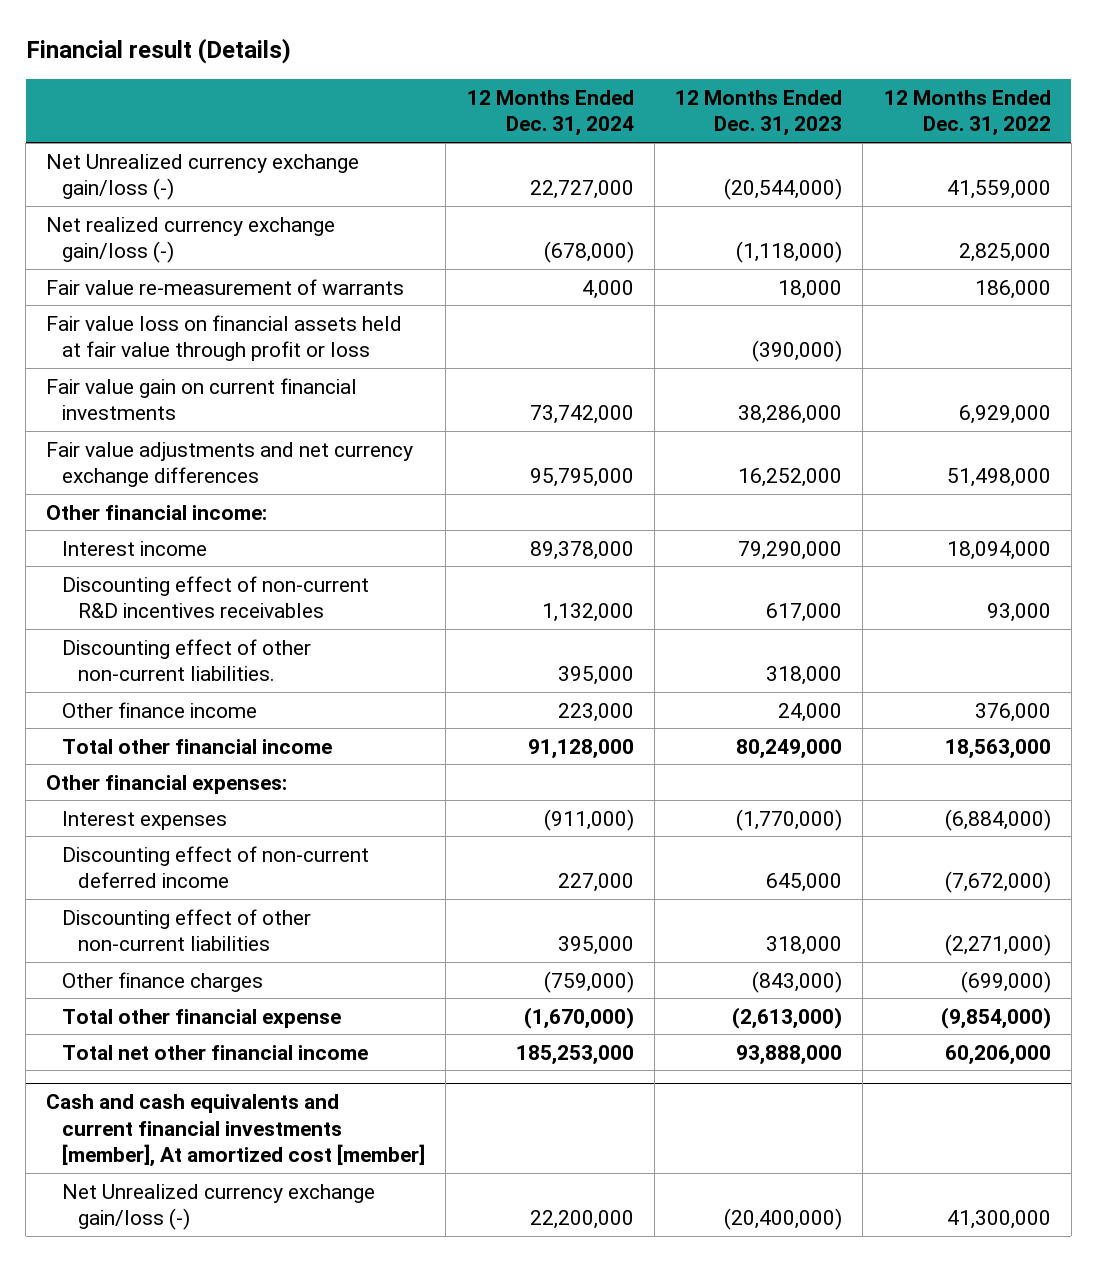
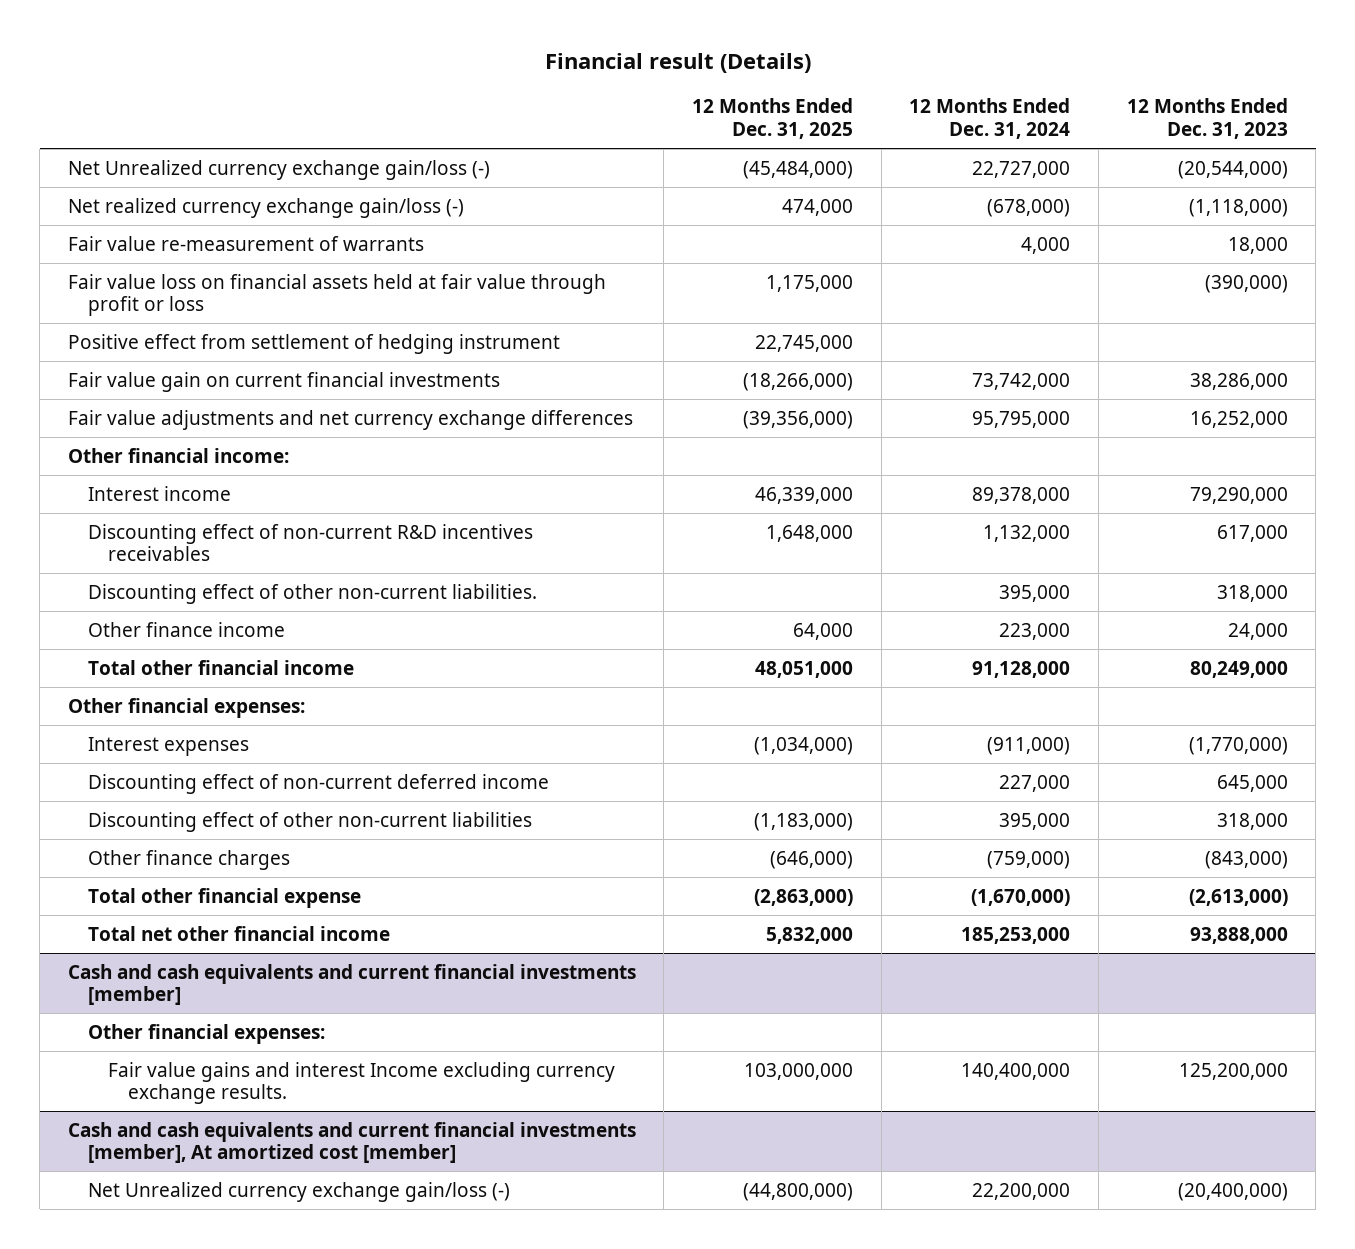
- | 12 Months Ended Dec. 31, 2024 | 12 Months Ended Dec. 31, 2023 | 12 Months Ended Dec. 31, 2022
+ | 12 Months Ended Dec. 31, 2025 | 12 Months Ended Dec. 31, 2024 | 12 Months Ended Dec. 31, 2023
+ Positive effect from settlement of hedging instrument | 22,745,000 | |
+ Cash and cash equivalents and current financial investments [member]
+ Other financial expenses:
+ Fair value gains and interest Income excluding currency exchange results. | 103,000,000 | 140,400,000 | 125,200,000

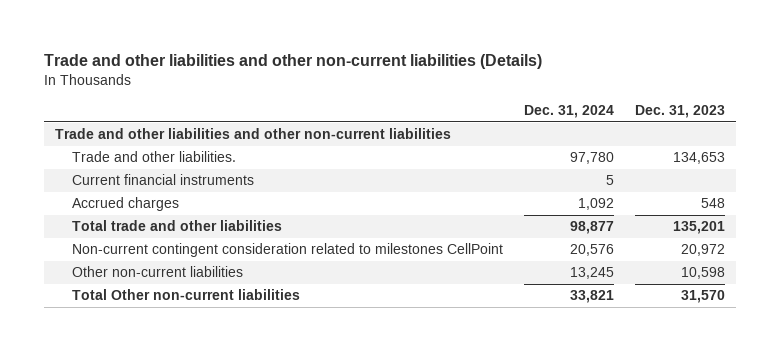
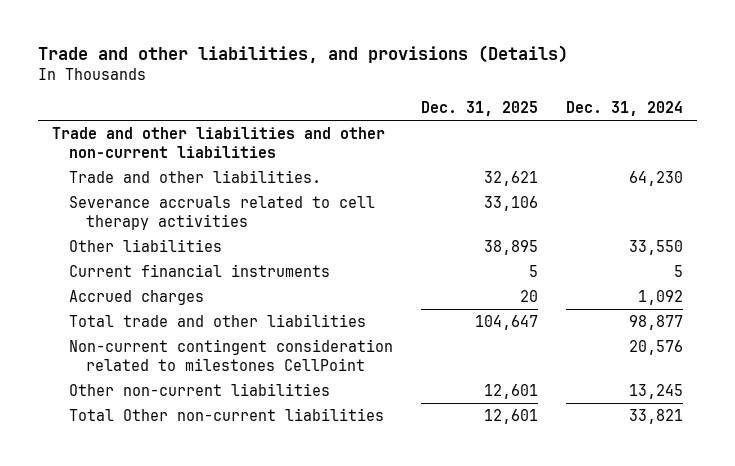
- Trade and other liabilities and other non-current liabilities (Details)
+ Trade and other liabilities, and provisions (Details)
- | Dec. 31, 2024 | Dec. 31, 2023
+ | Dec. 31, 2025 | Dec. 31, 2024
- Trade and other liabilities. | 97,780 | 134,653
+ Trade and other liabilities. | 32,621 | 64,230
+ Severance accruals related to cell therapy activities | 33,106 |
+ Other liabilities | 38,895 | 33,550

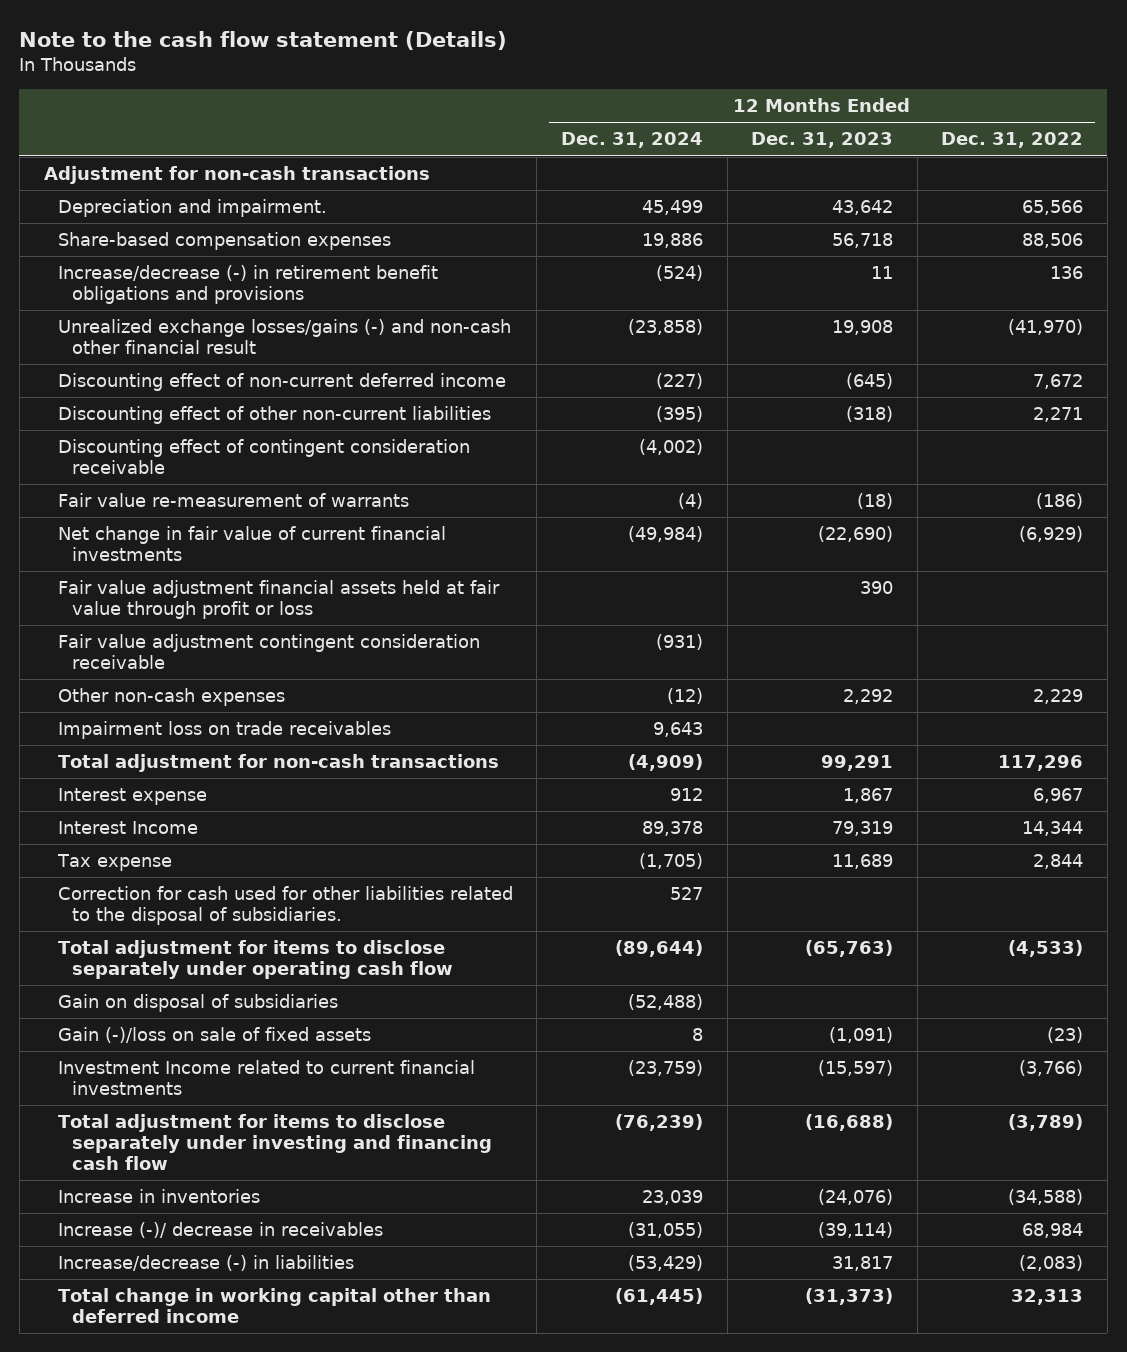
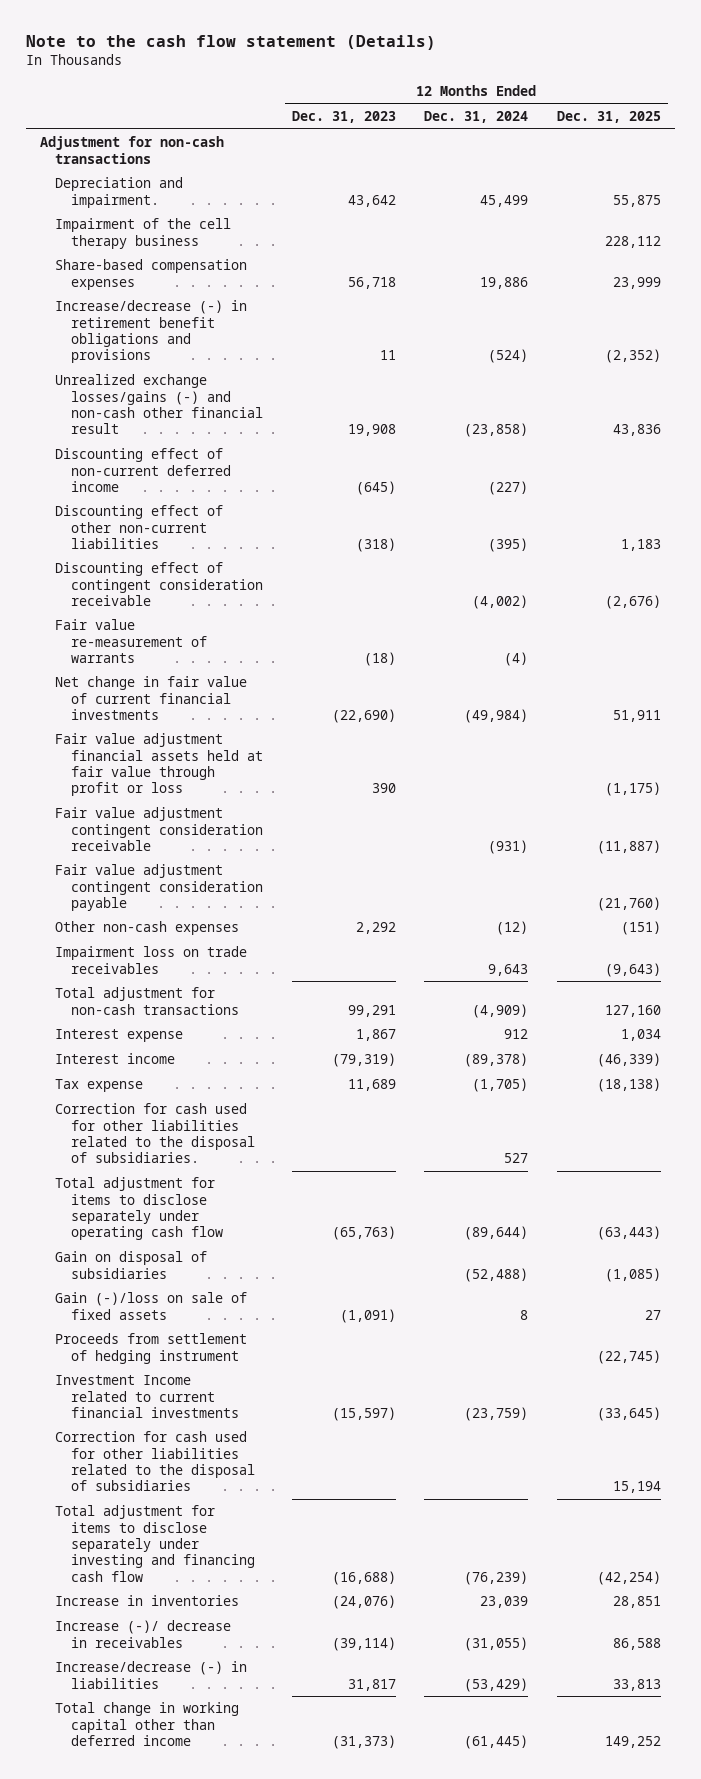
- | 12 Months Ended Dec. 31, 2024 | 12 Months Ended Dec. 31, 2023 | 12 Months Ended Dec. 31, 2022
+ | 12 Months Ended Dec. 31, 2023 | 12 Months Ended Dec. 31, 2024 | 12 Months Ended Dec. 31, 2025
+ Impairment of the cell therapy business | | | 228,112
+ Fair value adjustment contingent consideration payable | | | (21,760)
- Interest Income | 89,378 | 79,319 | 14,344
+ Interest income | (79,319) | (89,378) | (46,339)
+ Proceeds from settlement of hedging instrument | | | (22,745)
+ Correction for cash used for other liabilities related to the disposal of subsidiaries | | | 15,194

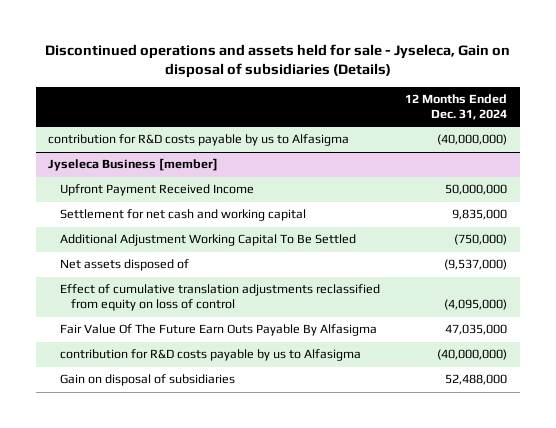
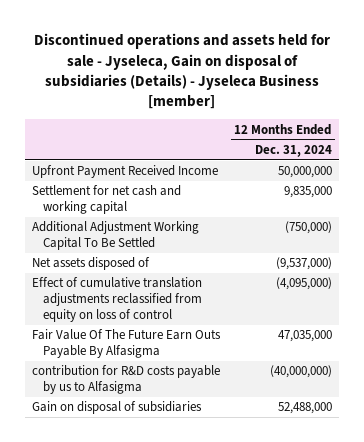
- Discontinued operations and assets held for sale - Jyseleca, Gain on disposal of subsidiaries (Details)
+ Discontinued operations and assets held for sale - Jyseleca, Gain on disposal of subsidiaries (Details) - Jyseleca Business [member]
- contribution for R&D costs payable by us to Alfasigma | (40,000,000)
- Jyseleca Business [member]

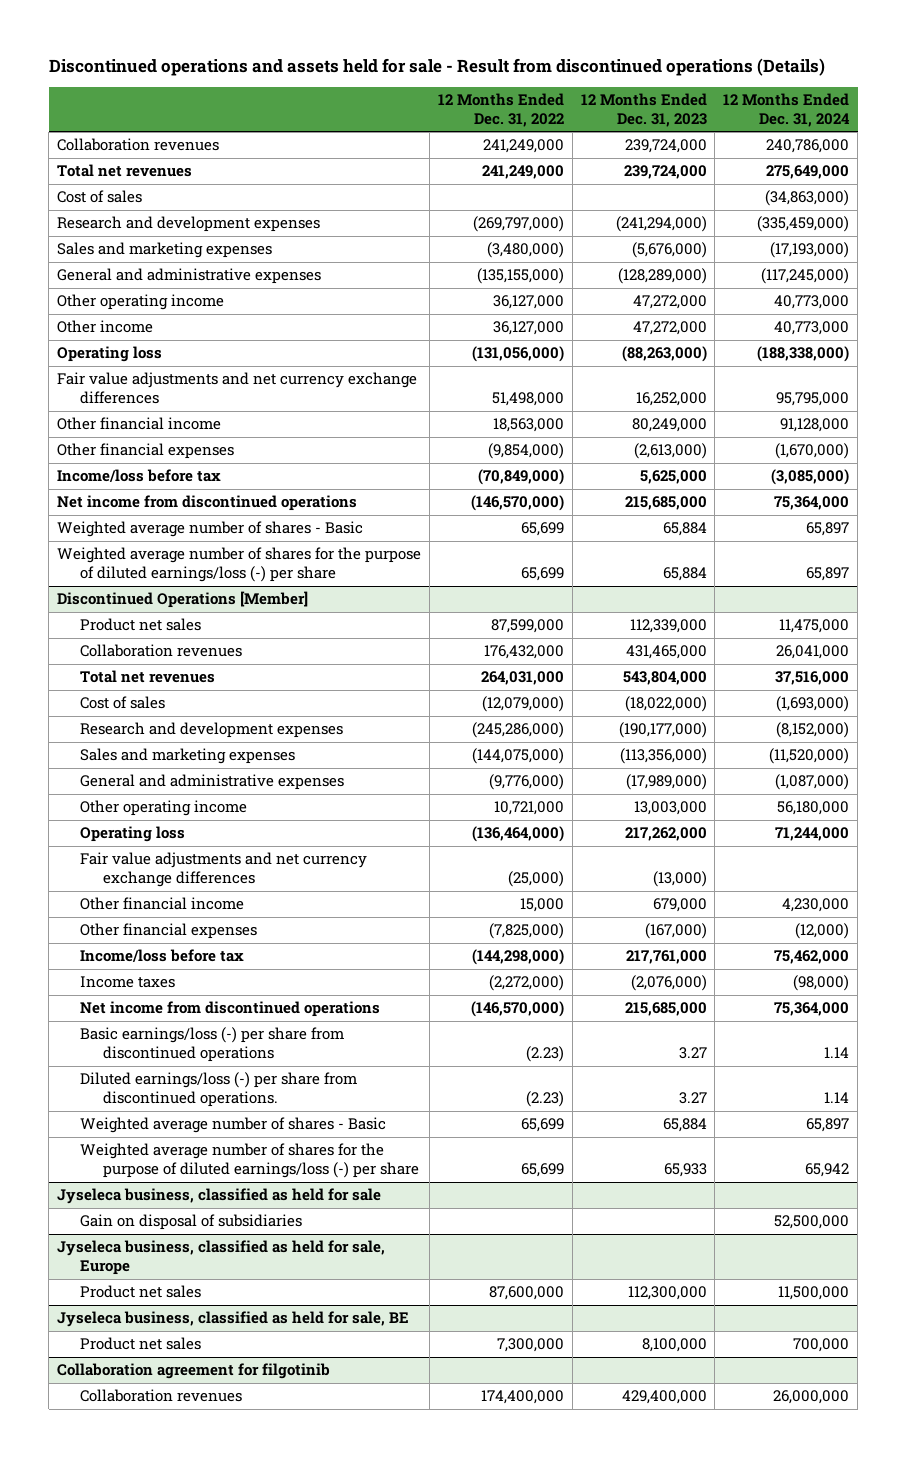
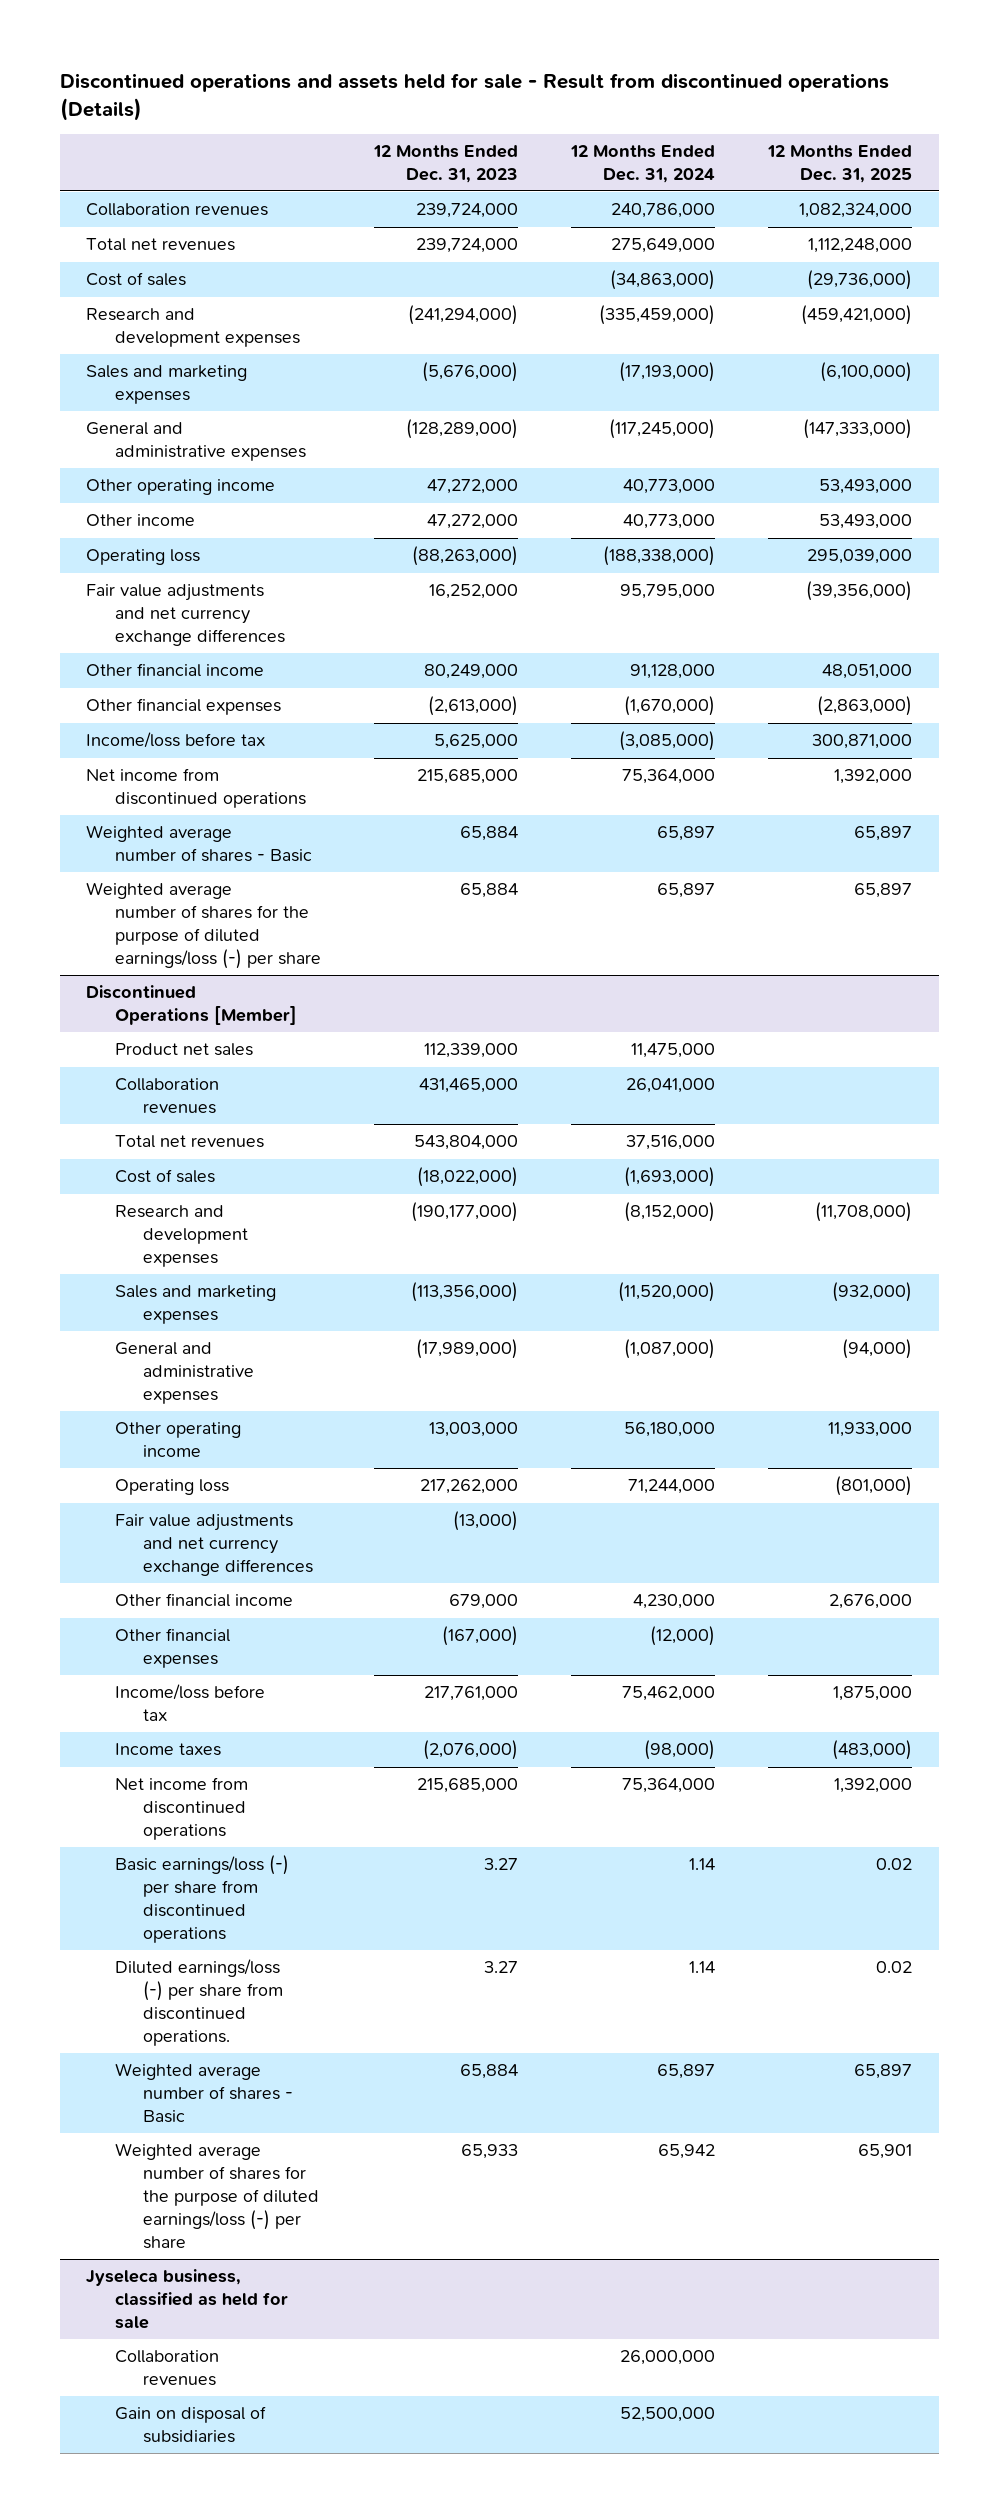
- | 12 Months Ended Dec. 31, 2022 | 12 Months Ended Dec. 31, 2023 | 12 Months Ended Dec. 31, 2024
+ | 12 Months Ended Dec. 31, 2023 | 12 Months Ended Dec. 31, 2024 | 12 Months Ended Dec. 31, 2025
@ Jyseleca business, classified as held for sale
+ Collaboration revenues | | 26,000,000 |
- Jyseleca business, classified as held for sale, Europe
- Product net sales | 87,600,000 | 112,300,000 | 11,500,000
- Jyseleca business, classified as held for sale, BE
- Product net sales | 7,300,000 | 8,100,000 | 700,000
- Collaboration agreement for filgotinib
- Collaboration revenues | 174,400,000 | 429,400,000 | 26,000,000

